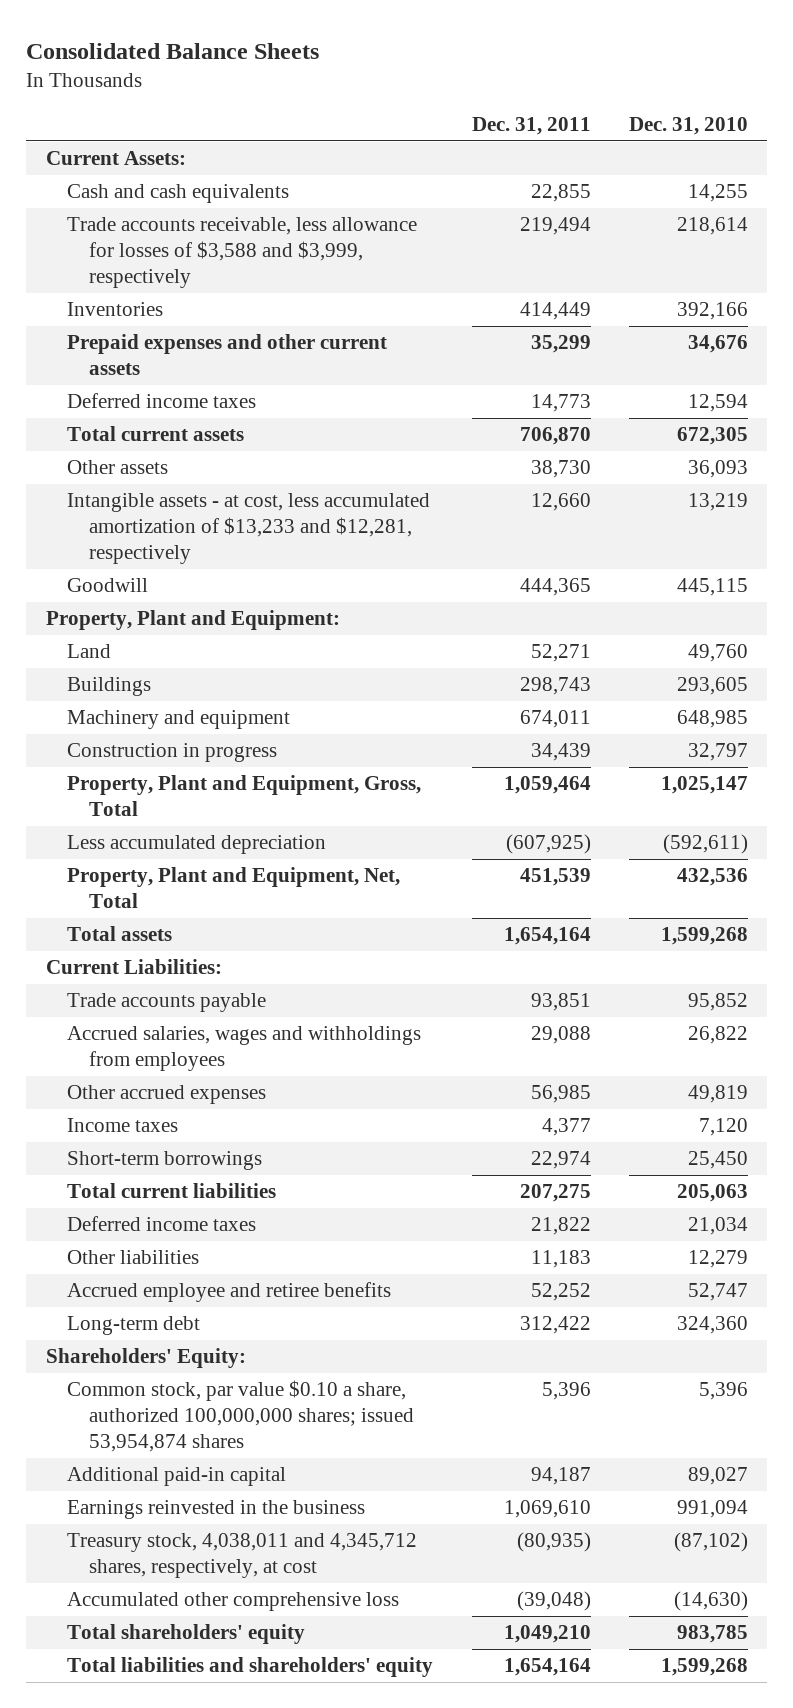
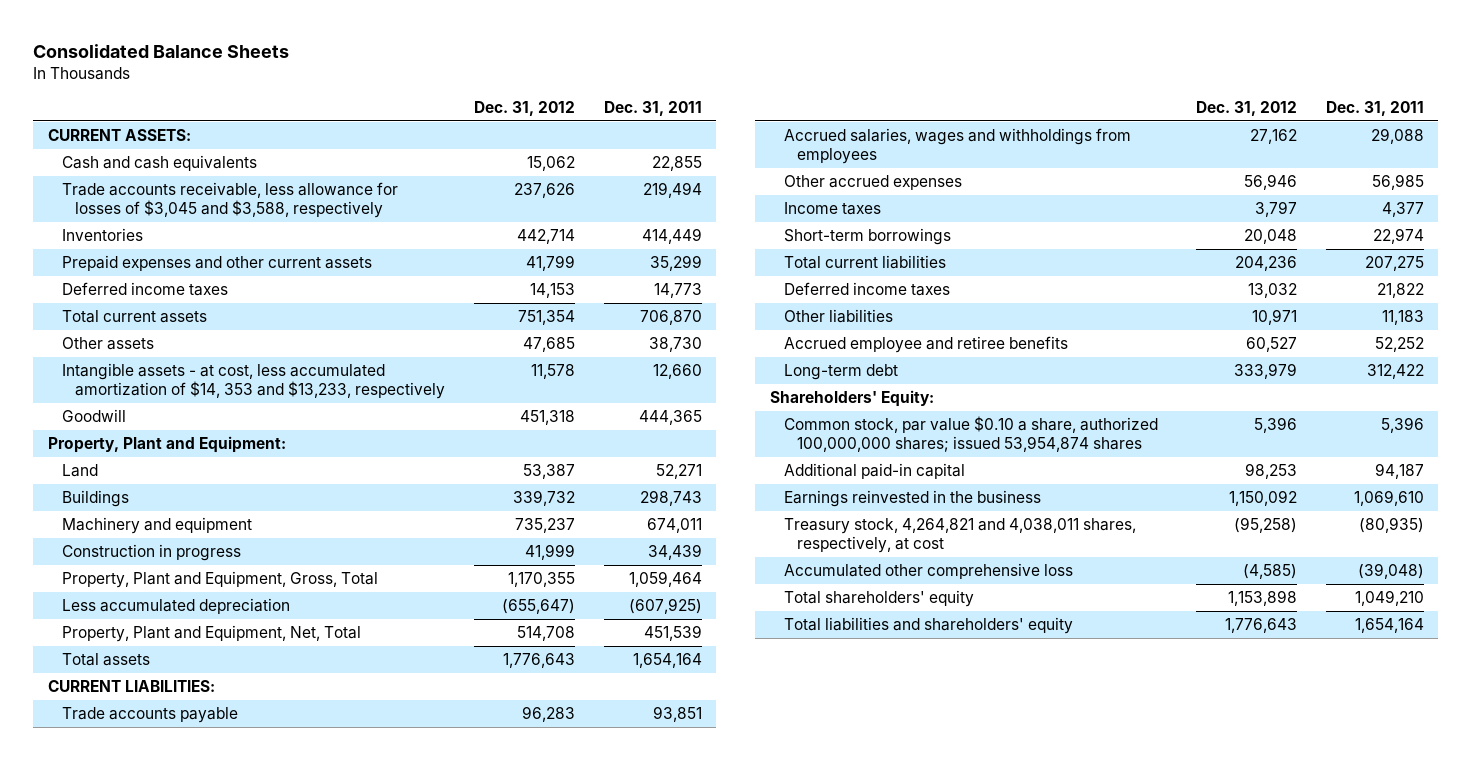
- | Dec. 31, 2011 | Dec. 31, 2010
+ | Dec. 31, 2012 | Dec. 31, 2011
- Current Assets:
+ CURRENT ASSETS:
- Trade accounts receivable, less allowance for losses of $3,588 and $3,999, respectively | 219,494 | 218,614
+ Trade accounts receivable, less allowance for losses of $3,045 and $3,588, respectively | 237,626 | 219,494
- Intangible assets - at cost, less accumulated amortization of $13,233 and $12,281, respectively | 12,660 | 13,219
+ Intangible assets - at cost, less accumulated amortization of $14, 353 and $13,233, respectively | 11,578 | 12,660
- Current Liabilities:
+ CURRENT LIABILITIES:
- Treasury stock, 4,038,011 and 4,345,712 shares, respectively, at cost | (80,935) | (87,102)
+ Treasury stock, 4,264,821 and 4,038,011 shares, respectively, at cost | (95,258) | (80,935)

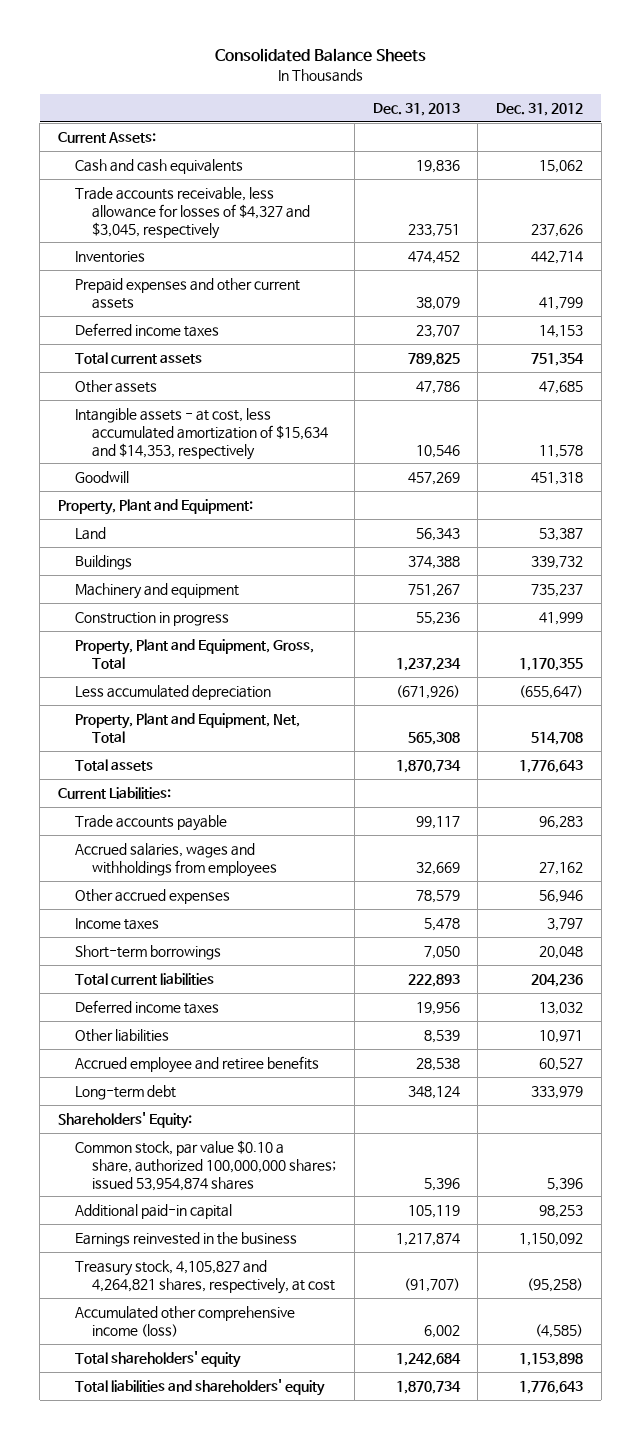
- | Dec. 31, 2012 | Dec. 31, 2011
+ | Dec. 31, 2013 | Dec. 31, 2012
- CURRENT ASSETS:
+ Current Assets:
- Trade accounts receivable, less allowance for losses of $3,045 and $3,588, respectively | 237,626 | 219,494
+ Trade accounts receivable, less allowance for losses of $4,327 and $3,045, respectively | 233,751 | 237,626
- Intangible assets - at cost, less accumulated amortization of $14, 353 and $13,233, respectively | 11,578 | 12,660
+ Intangible assets - at cost, less accumulated amortization of $15,634 and $14,353, respectively | 10,546 | 11,578
- CURRENT LIABILITIES:
+ Current Liabilities:
- Treasury stock, 4,264,821 and 4,038,011 shares, respectively, at cost | (95,258) | (80,935)
- Accumulated other comprehensive loss | (4,585) | (39,048)
+ Treasury stock, 4,105,827 and 4,264,821 shares, respectively, at cost | (91,707) | (95,258)
+ Accumulated other comprehensive income (loss) | 6,002 | (4,585)

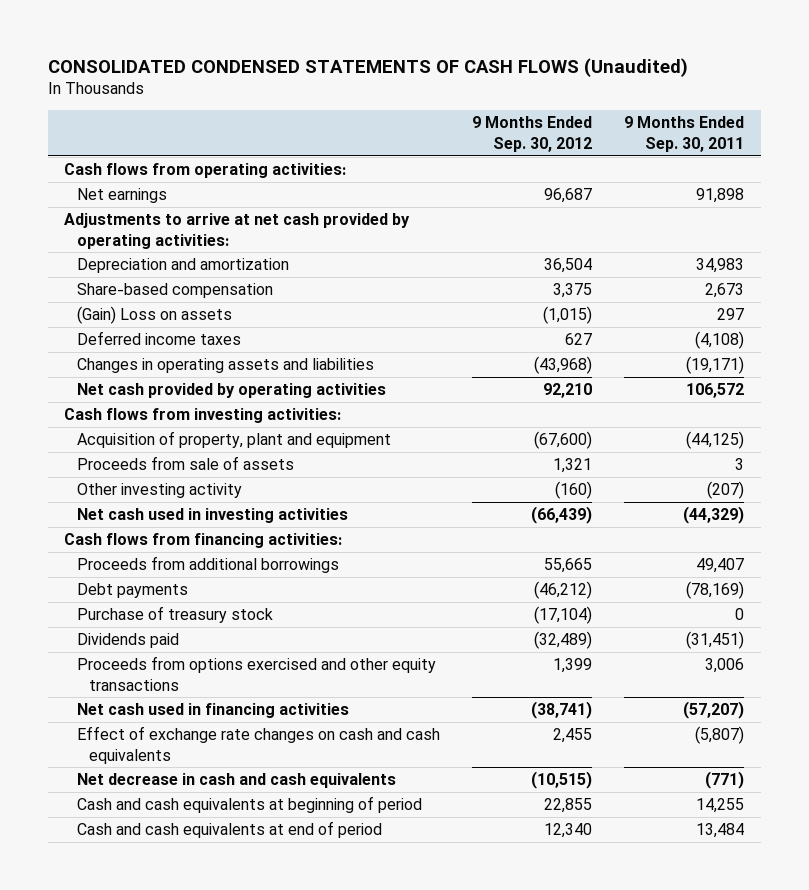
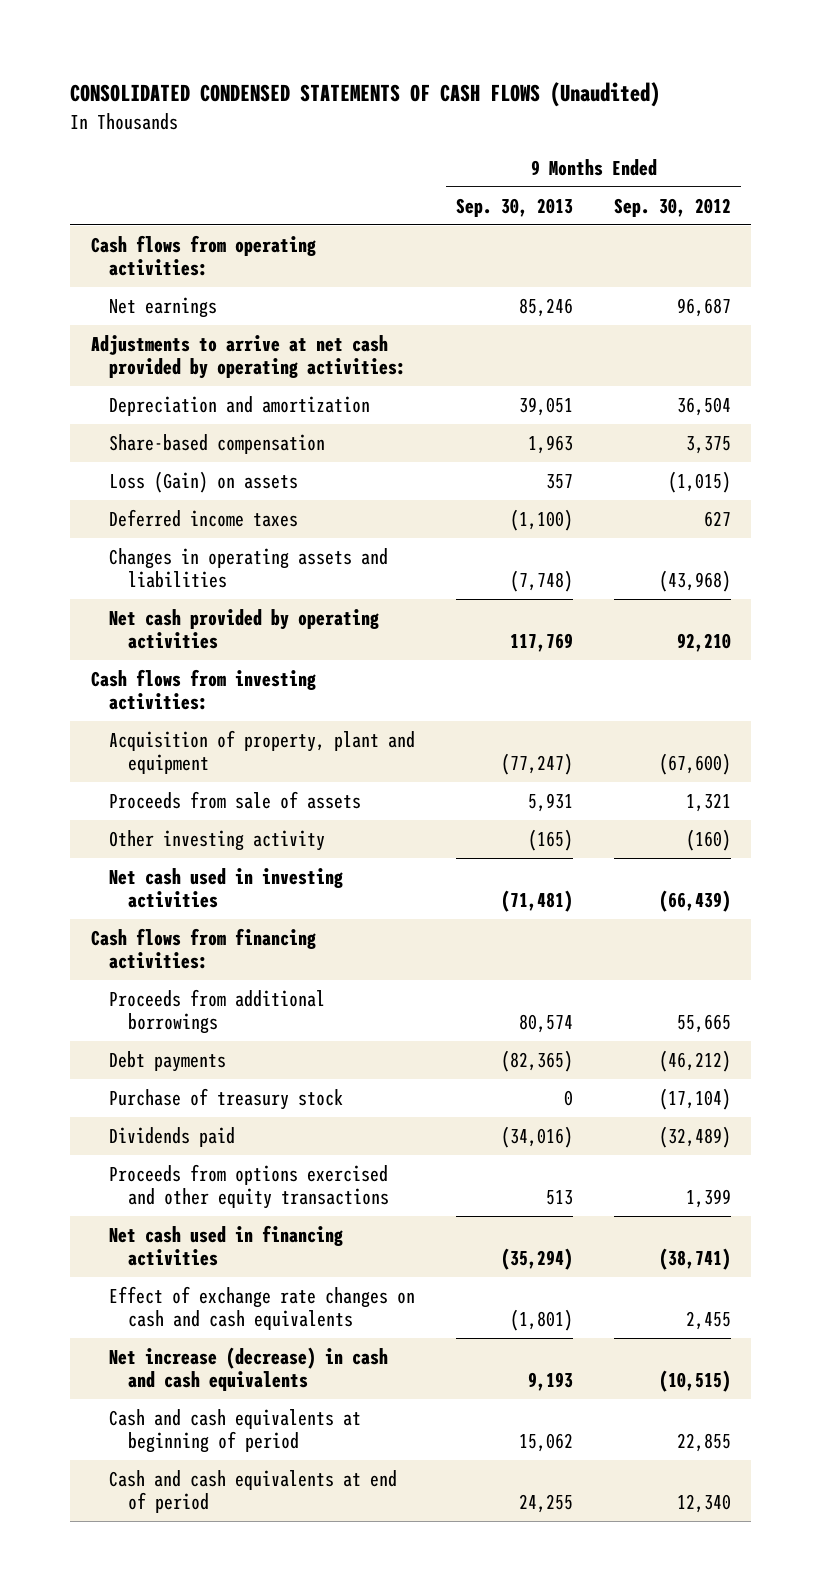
- | 9 Months Ended Sep. 30, 2012 | 9 Months Ended Sep. 30, 2011
+ | 9 Months Ended Sep. 30, 2013 | 9 Months Ended Sep. 30, 2012
- (Gain) Loss on assets | (1,015) | 297
+ Loss (Gain) on assets | 357 | (1,015)
- Net decrease in cash and cash equivalents | (10,515) | (771)
+ Net increase (decrease) in cash and cash equivalents | 9,193 | (10,515)

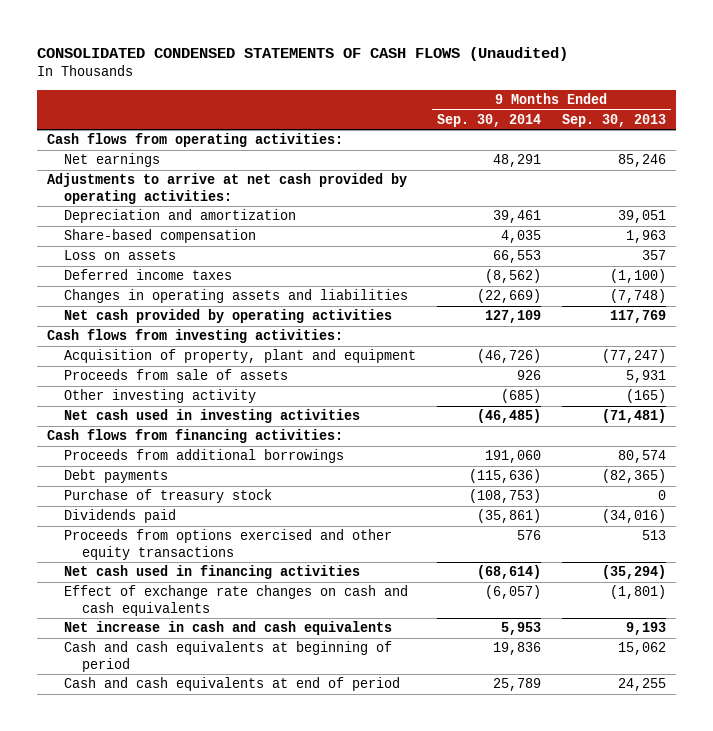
- | 9 Months Ended Sep. 30, 2013 | 9 Months Ended Sep. 30, 2012
+ | 9 Months Ended Sep. 30, 2014 | 9 Months Ended Sep. 30, 2013
- Loss (Gain) on assets | 357 | (1,015)
+ Loss on assets | 66,553 | 357
- Net increase (decrease) in cash and cash equivalents | 9,193 | (10,515)
+ Net increase in cash and cash equivalents | 5,953 | 9,193

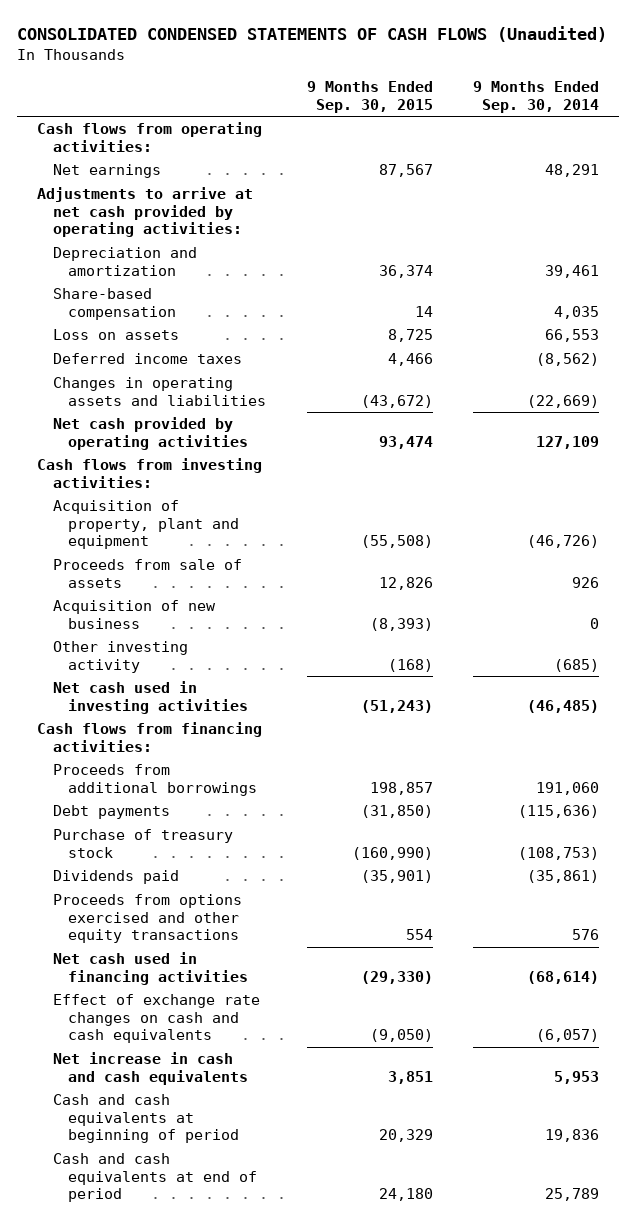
- | 9 Months Ended Sep. 30, 2014 | 9 Months Ended Sep. 30, 2013
+ | 9 Months Ended Sep. 30, 2015 | 9 Months Ended Sep. 30, 2014
+ Acquisition of new business | (8,393) | 0

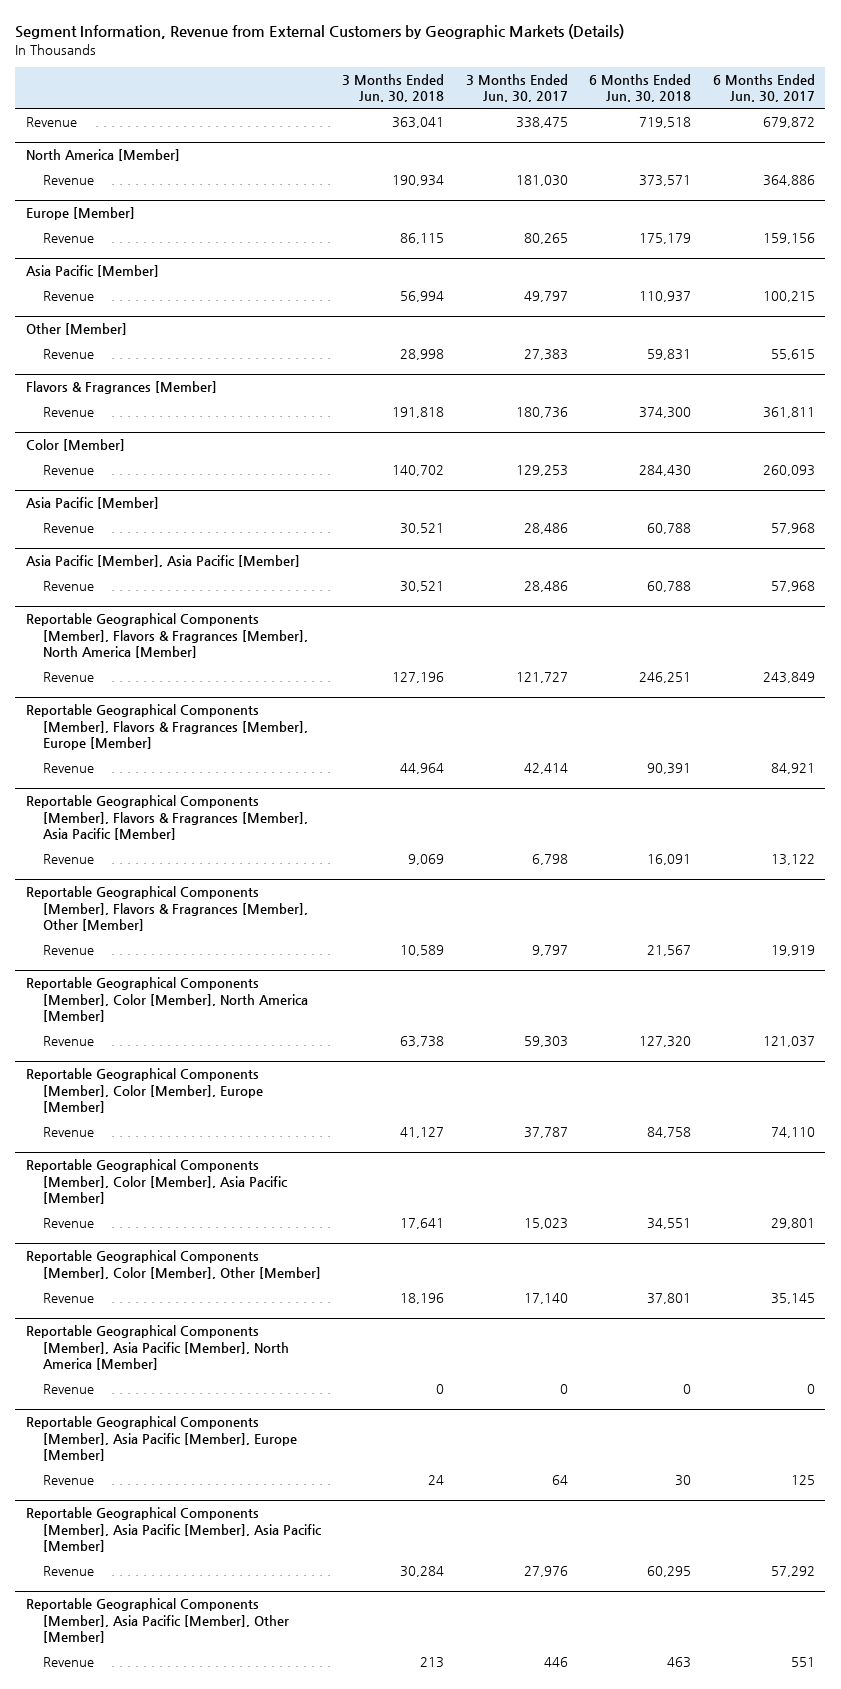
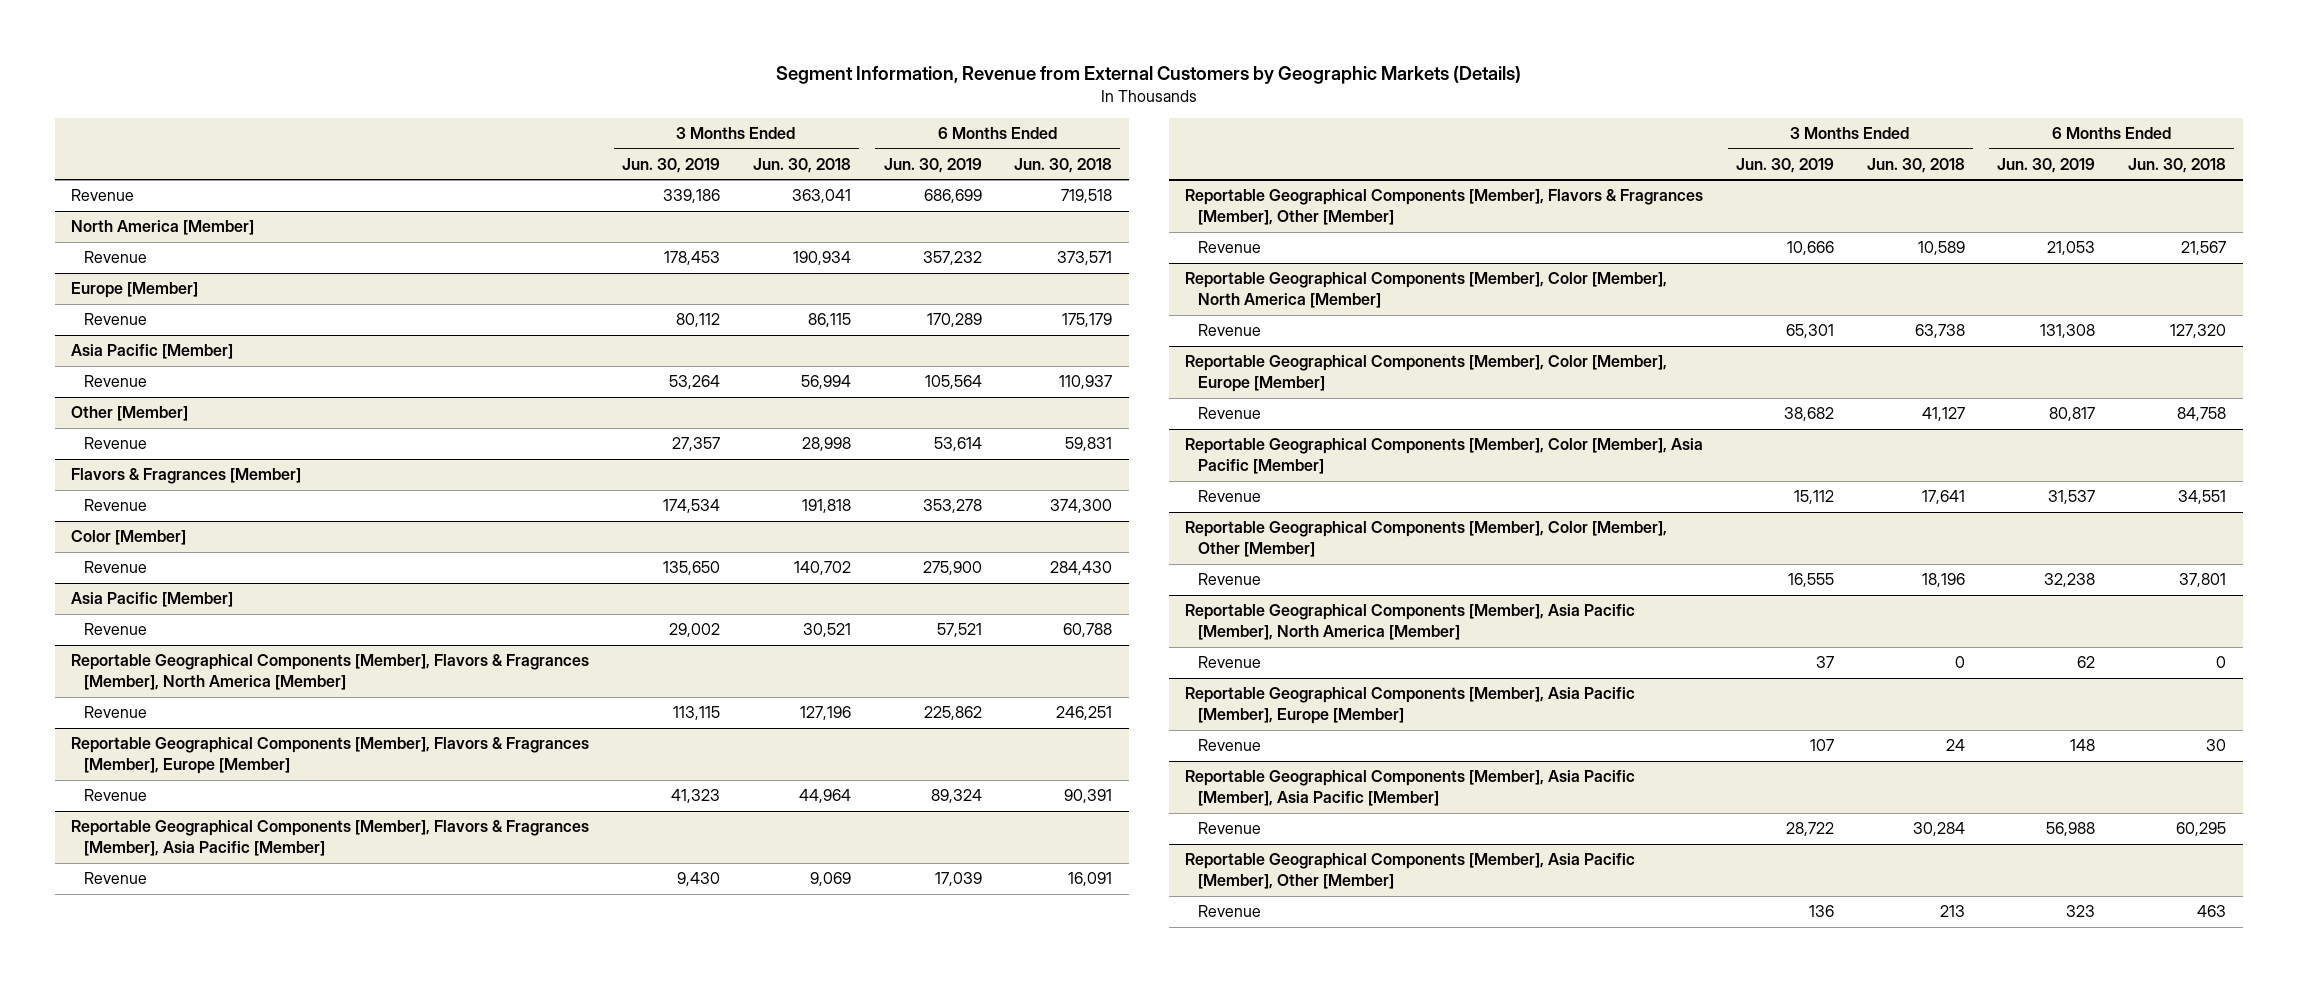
- | 3 Months Ended Jun. 30, 2018 | 3 Months Ended Jun. 30, 2017 | 6 Months Ended Jun. 30, 2018 | 6 Months Ended Jun. 30, 2017
+ | 3 Months Ended Jun. 30, 2019 | 3 Months Ended Jun. 30, 2018 | 6 Months Ended Jun. 30, 2019 | 6 Months Ended Jun. 30, 2018
- Asia Pacific [Member], Asia Pacific [Member]
- Revenue | 30,521 | 28,486 | 60,788 | 57,968

